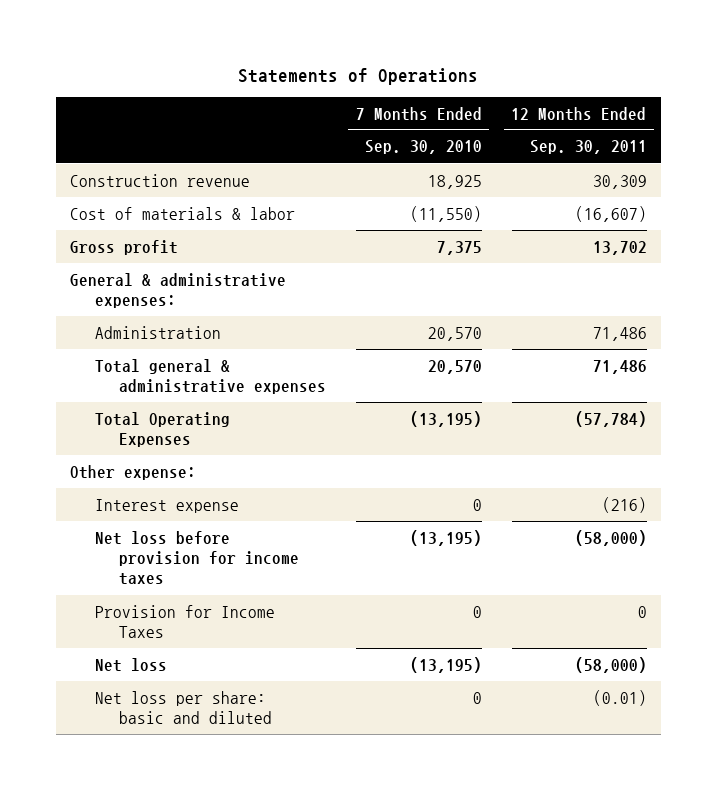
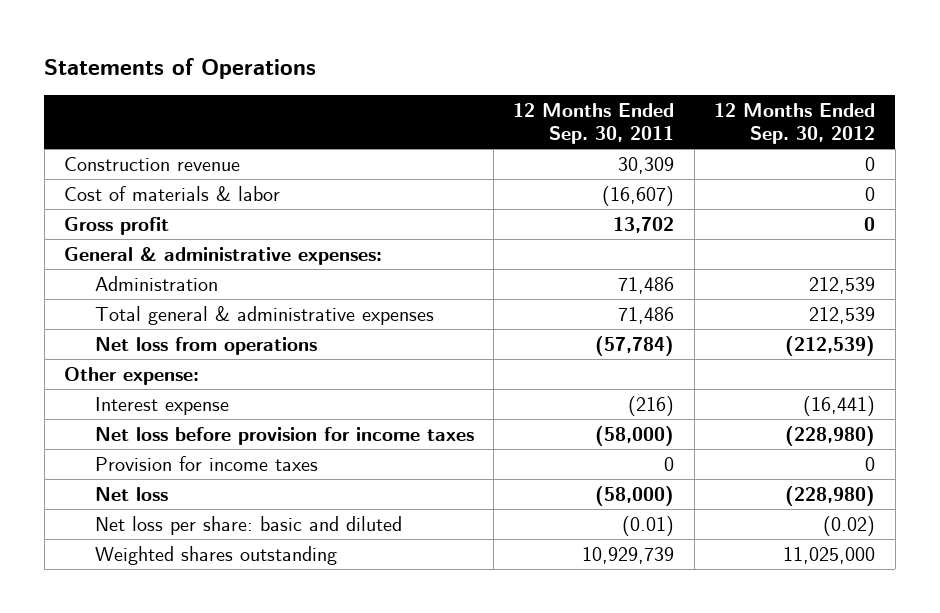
- | 7 Months Ended Sep. 30, 2010 | 12 Months Ended Sep. 30, 2011
+ | 12 Months Ended Sep. 30, 2011 | 12 Months Ended Sep. 30, 2012
- Total Operating Expenses | (13,195) | (57,784)
+ Net loss from operations | (57,784) | (212,539)
- Provision for Income Taxes | 0 | 0
+ Provision for income taxes | 0 | 0
+ Weighted shares outstanding | 10,929,739 | 11,025,000

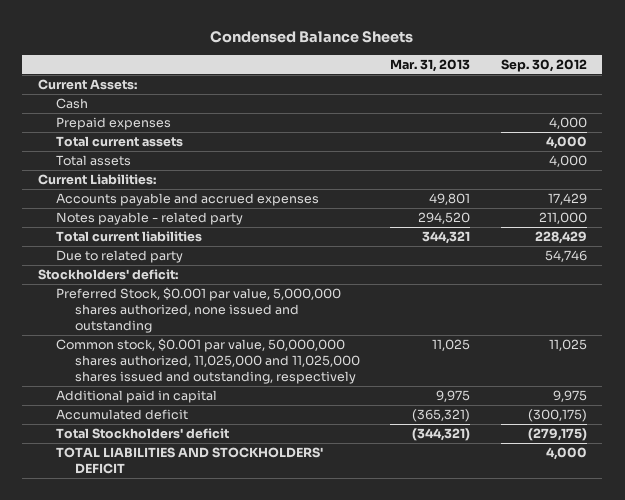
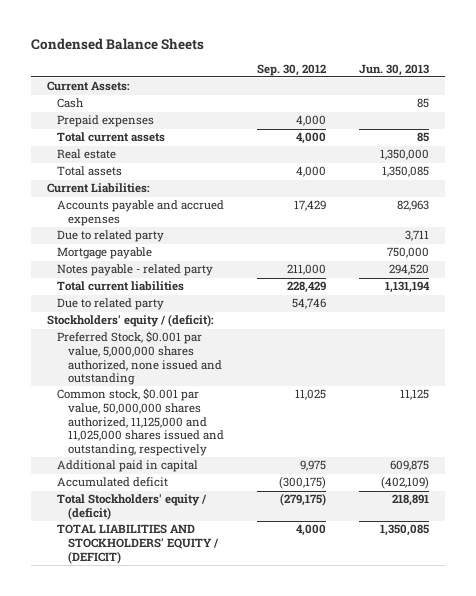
- | Mar. 31, 2013 | Sep. 30, 2012
+ | Sep. 30, 2012 | Jun. 30, 2013
+ Real estate | | 1,350,000
+ Due to related party | | 3,711
+ Mortgage payable | | 750,000
- Stockholders' deficit:
+ Stockholders' equity / (deficit):
- Common stock, $0.001 par value, 50,000,000 shares authorized, 11,025,000 and 11,025,000 shares issued and outstanding, respectively | 11,025 | 11,025
+ Common stock, $0.001 par value, 50,000,000 shares authorized, 11,125,000 and 11,025,000 shares issued and outstanding, respectively | 11,025 | 11,125
- Total Stockholders' deficit | (344,321) | (279,175)
- TOTAL LIABILITIES AND STOCKHOLDERS' DEFICIT | | 4,000
+ Total Stockholders' equity / (deficit) | (279,175) | 218,891
+ TOTAL LIABILITIES AND STOCKHOLDERS' EQUITY / (DEFICIT) | 4,000 | 1,350,085

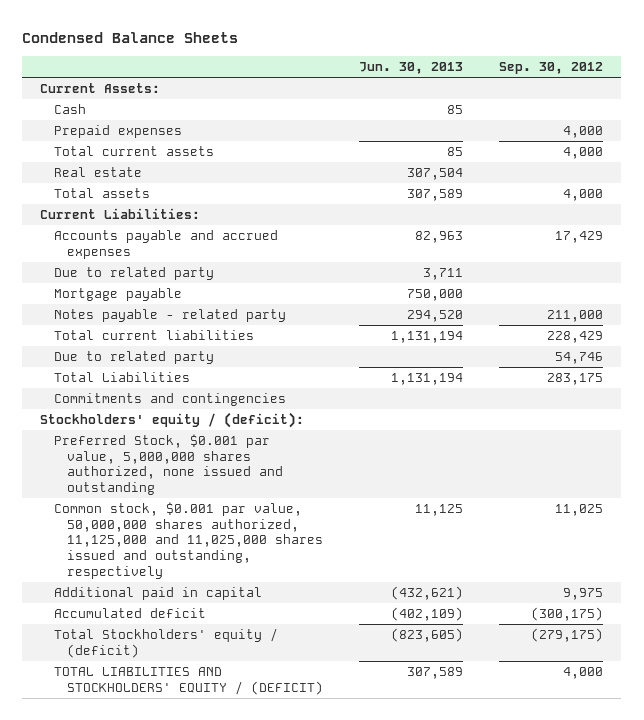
- | Sep. 30, 2012 | Jun. 30, 2013
+ | Jun. 30, 2013 | Sep. 30, 2012
- Real estate | | 1,350,000
- Total assets | 4,000 | 1,350,085
+ Real estate | 307,504 |
+ Total assets | 307,589 | 4,000
+ Total Liabilities | 1,131,194 | 283,175
+ Commitments and contingencies
- Additional paid in capital | 9,975 | 609,875
+ Additional paid in capital | (432,621) | 9,975
- Total Stockholders' equity / (deficit) | (279,175) | 218,891
- TOTAL LIABILITIES AND STOCKHOLDERS' EQUITY / (DEFICIT) | 4,000 | 1,350,085
+ Total Stockholders' equity / (deficit) | (823,605) | (279,175)
+ TOTAL LIABILITIES AND STOCKHOLDERS' EQUITY / (DEFICIT) | 307,589 | 4,000

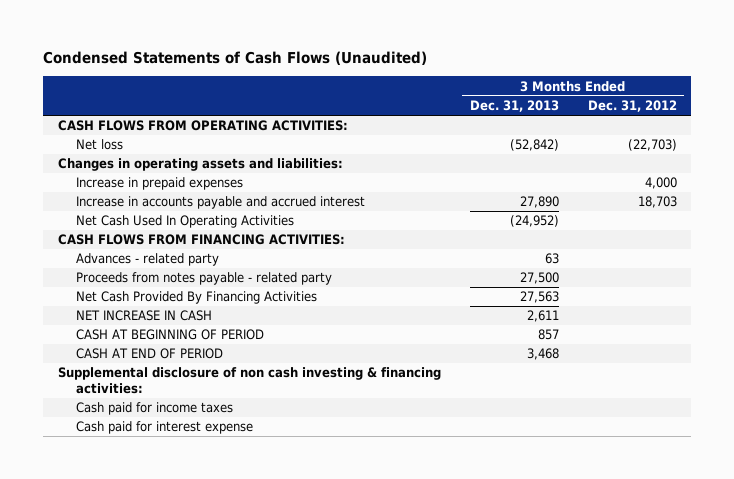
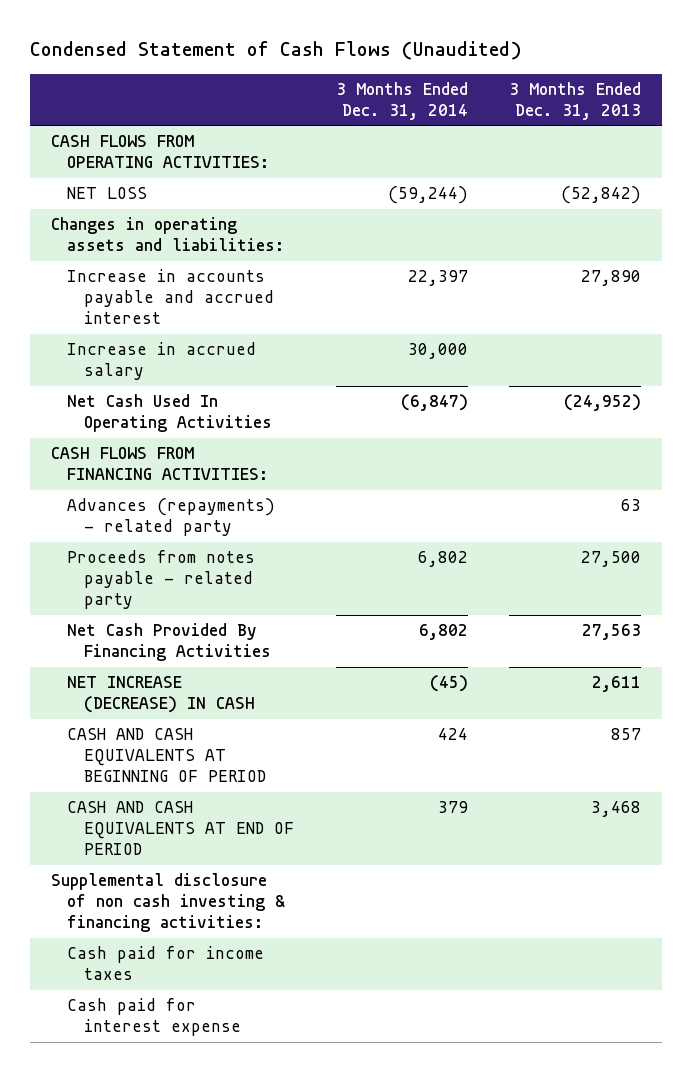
- Condensed Statements of Cash Flows (Unaudited)
+ Condensed Statement of Cash Flows (Unaudited)
- | 3 Months Ended Dec. 31, 2013 | 3 Months Ended Dec. 31, 2012
+ | 3 Months Ended Dec. 31, 2014 | 3 Months Ended Dec. 31, 2013
- Net loss | (52,842) | (22,703)
+ NET LOSS | (59,244) | (52,842)
- Increase in prepaid expenses | | 4,000
+ Increase in accrued salary | 30,000 |
- Advances - related party | 63 |
+ Advances (repayments) - related party | | 63
- NET INCREASE IN CASH | 2,611 |
- CASH AT BEGINNING OF PERIOD | 857 |
- CASH AT END OF PERIOD | 3,468 |
+ NET INCREASE (DECREASE) IN CASH | (45) | 2,611
+ CASH AND CASH EQUIVALENTS AT BEGINNING OF PERIOD | 424 | 857
+ CASH AND CASH EQUIVALENTS AT END OF PERIOD | 379 | 3,468

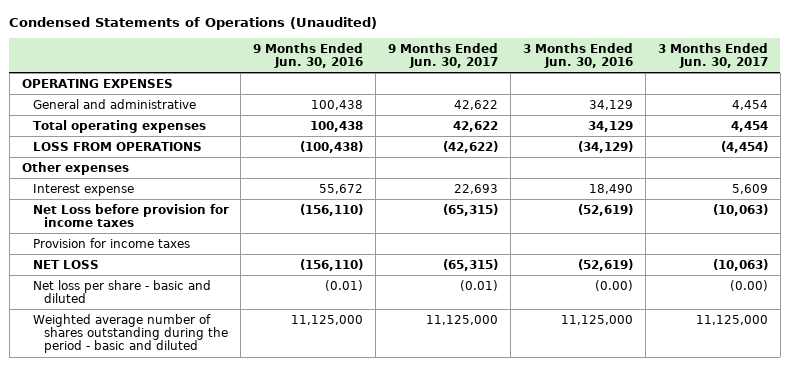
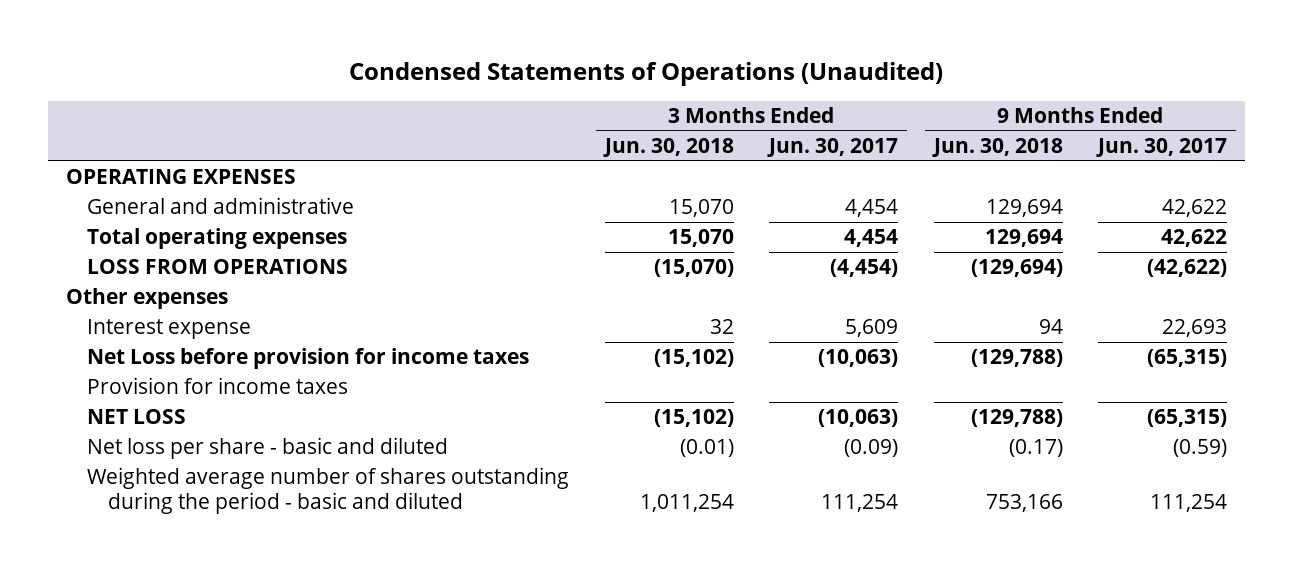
- | 9 Months Ended Jun. 30, 2016 | 9 Months Ended Jun. 30, 2017 | 3 Months Ended Jun. 30, 2016 | 3 Months Ended Jun. 30, 2017
+ | 3 Months Ended Jun. 30, 2018 | 3 Months Ended Jun. 30, 2017 | 9 Months Ended Jun. 30, 2018 | 9 Months Ended Jun. 30, 2017
- Net loss per share - basic and diluted | (0.01) | (0.01) | (0.00) | (0.00)
- Weighted average number of shares outstanding during the period - basic and diluted | 11,125,000 | 11,125,000 | 11,125,000 | 11,125,000
+ Net loss per share - basic and diluted | (0.01) | (0.09) | (0.17) | (0.59)
+ Weighted average number of shares outstanding during the period - basic and diluted | 1,011,254 | 111,254 | 753,166 | 111,254

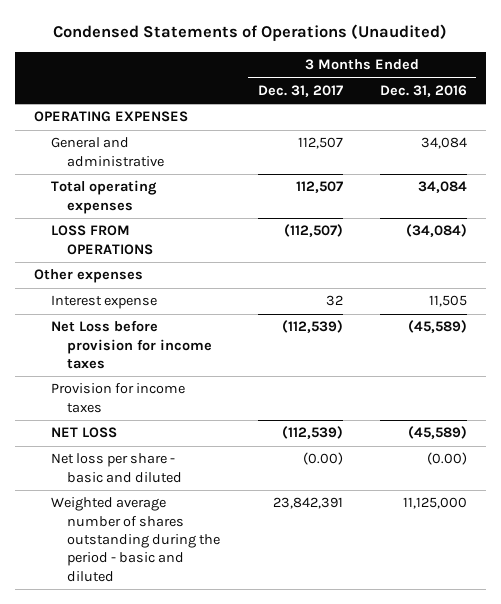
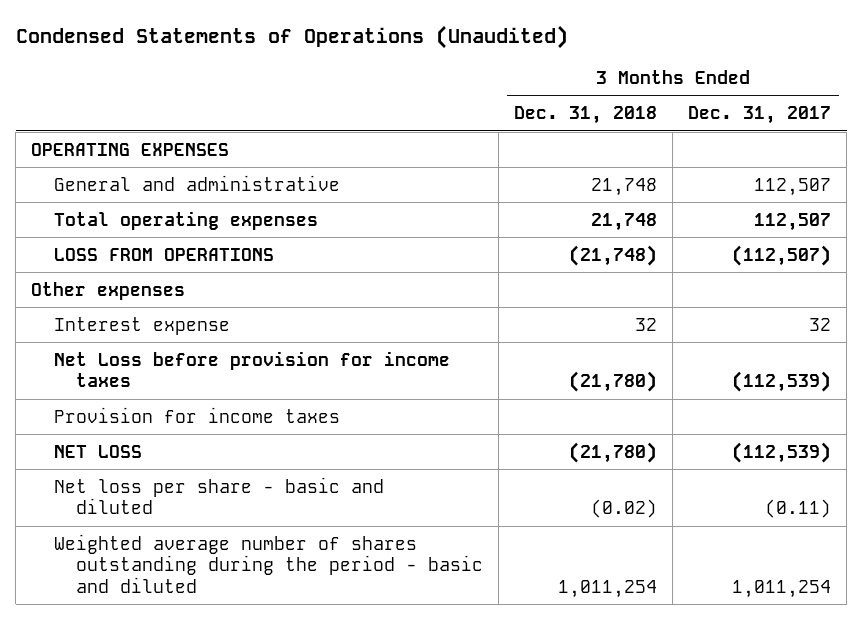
- | 3 Months Ended Dec. 31, 2017 | 3 Months Ended Dec. 31, 2016
+ | 3 Months Ended Dec. 31, 2018 | 3 Months Ended Dec. 31, 2017
- Net loss per share - basic and diluted | (0.00) | (0.00)
- Weighted average number of shares outstanding during the period - basic and diluted | 23,842,391 | 11,125,000
+ Net loss per share - basic and diluted | (0.02) | (0.11)
+ Weighted average number of shares outstanding during the period - basic and diluted | 1,011,254 | 1,011,254

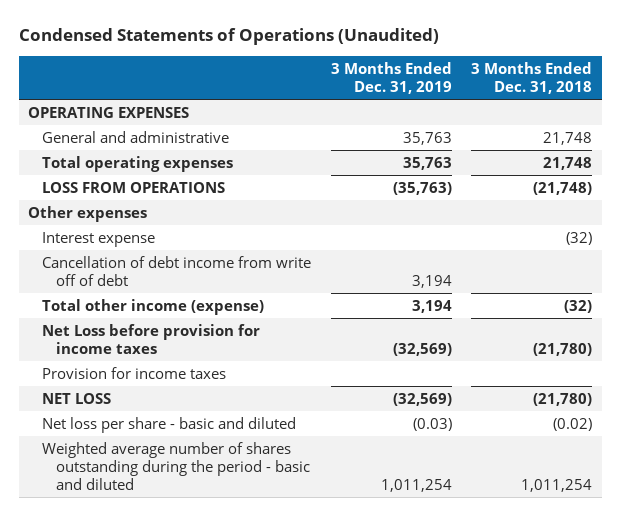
- | 3 Months Ended Dec. 31, 2018 | 3 Months Ended Dec. 31, 2017
+ | 3 Months Ended Dec. 31, 2019 | 3 Months Ended Dec. 31, 2018
- Interest expense | 32 | 32
+ Interest expense | | (32)
+ Cancellation of debt income from write off of debt | 3,194 |
+ Total other income (expense) | 3,194 | (32)

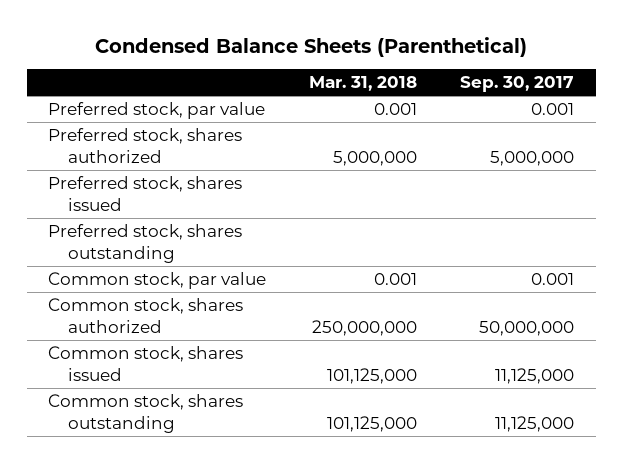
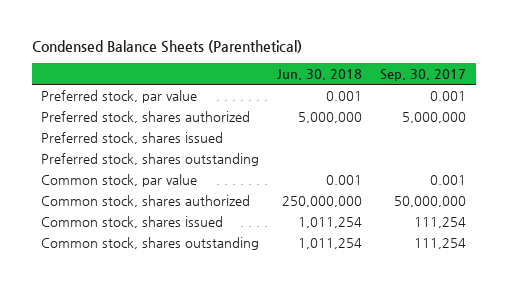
- | Mar. 31, 2018 | Sep. 30, 2017
+ | Jun. 30, 2018 | Sep. 30, 2017
- Common stock, shares issued | 101,125,000 | 11,125,000
- Common stock, shares outstanding | 101,125,000 | 11,125,000
+ Common stock, shares issued | 1,011,254 | 111,254
+ Common stock, shares outstanding | 1,011,254 | 111,254

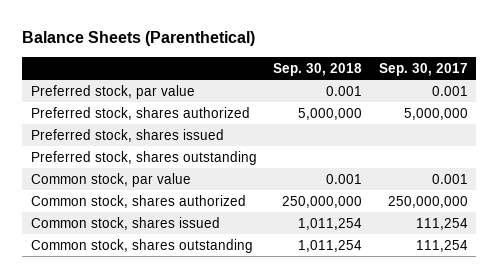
- Condensed Balance Sheets (Parenthetical)
+ Balance Sheets (Parenthetical)
- | Jun. 30, 2018 | Sep. 30, 2017
+ | Sep. 30, 2018 | Sep. 30, 2017
- Common stock, shares authorized | 250,000,000 | 50,000,000
+ Common stock, shares authorized | 250,000,000 | 250,000,000

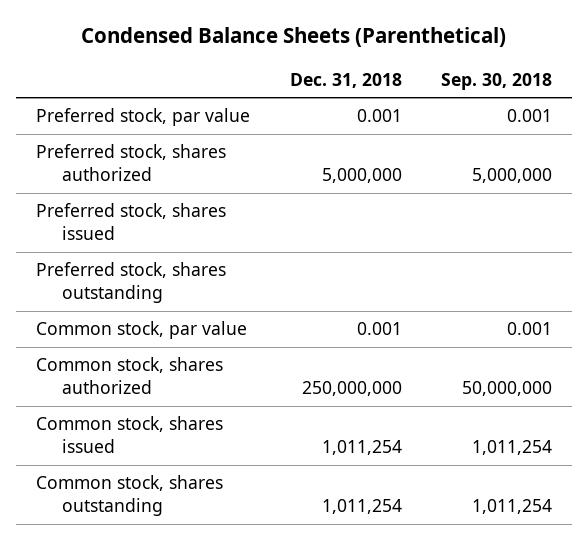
- Balance Sheets (Parenthetical)
+ Condensed Balance Sheets (Parenthetical)
- | Sep. 30, 2018 | Sep. 30, 2017
+ | Dec. 31, 2018 | Sep. 30, 2018
- Common stock, shares authorized | 250,000,000 | 250,000,000
+ Common stock, shares authorized | 250,000,000 | 50,000,000

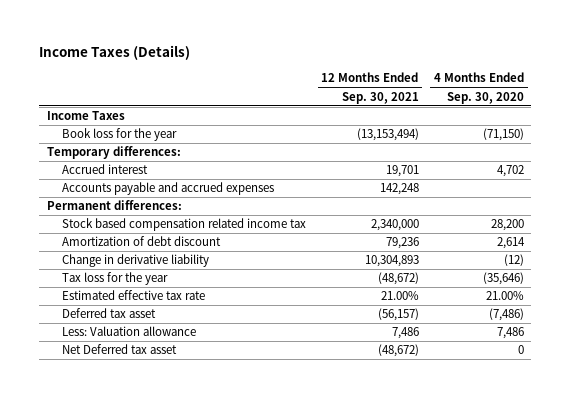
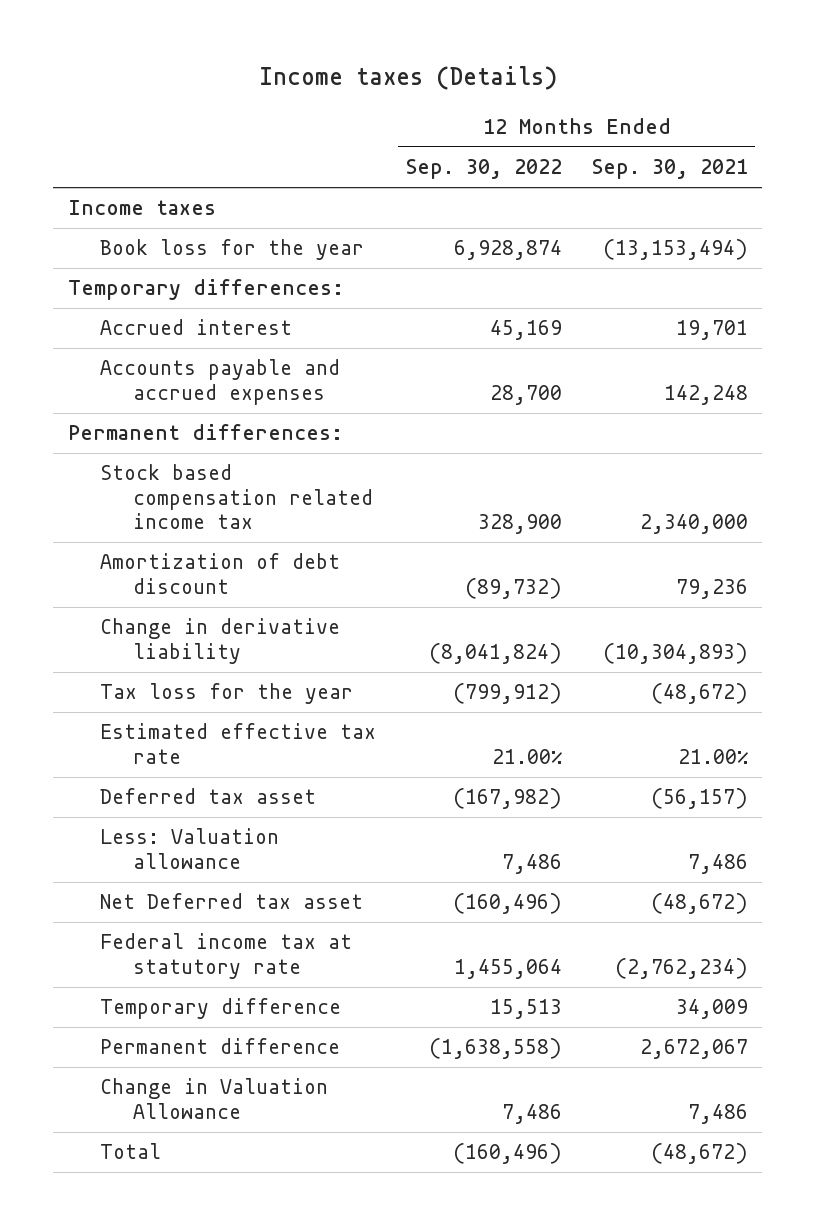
- Income Taxes (Details)
+ Income taxes (Details)
- | 12 Months Ended Sep. 30, 2021 | 4 Months Ended Sep. 30, 2020
+ | 12 Months Ended Sep. 30, 2022 | 12 Months Ended Sep. 30, 2021
- Income Taxes
+ Income taxes
- Change in derivative liability | 10,304,893 | (12)
+ Change in derivative liability | (8,041,824) | (10,304,893)
+ Federal income tax at statutory rate | 1,455,064 | (2,762,234)
+ Temporary difference | 15,513 | 34,009
+ Permanent difference | (1,638,558) | 2,672,067
+ Change in Valuation Allowance | 7,486 | 7,486
+ Total | (160,496) | (48,672)

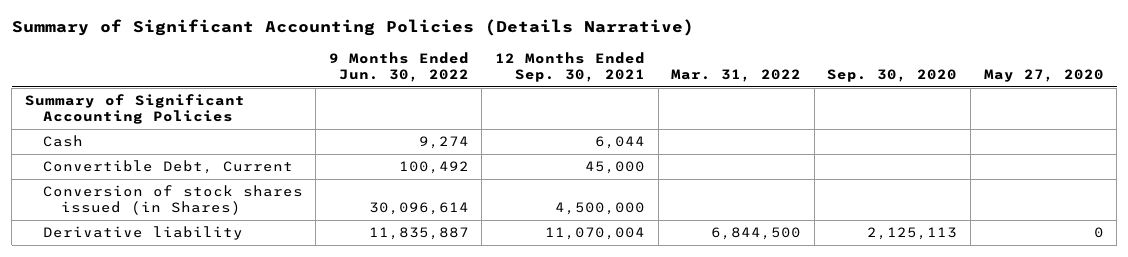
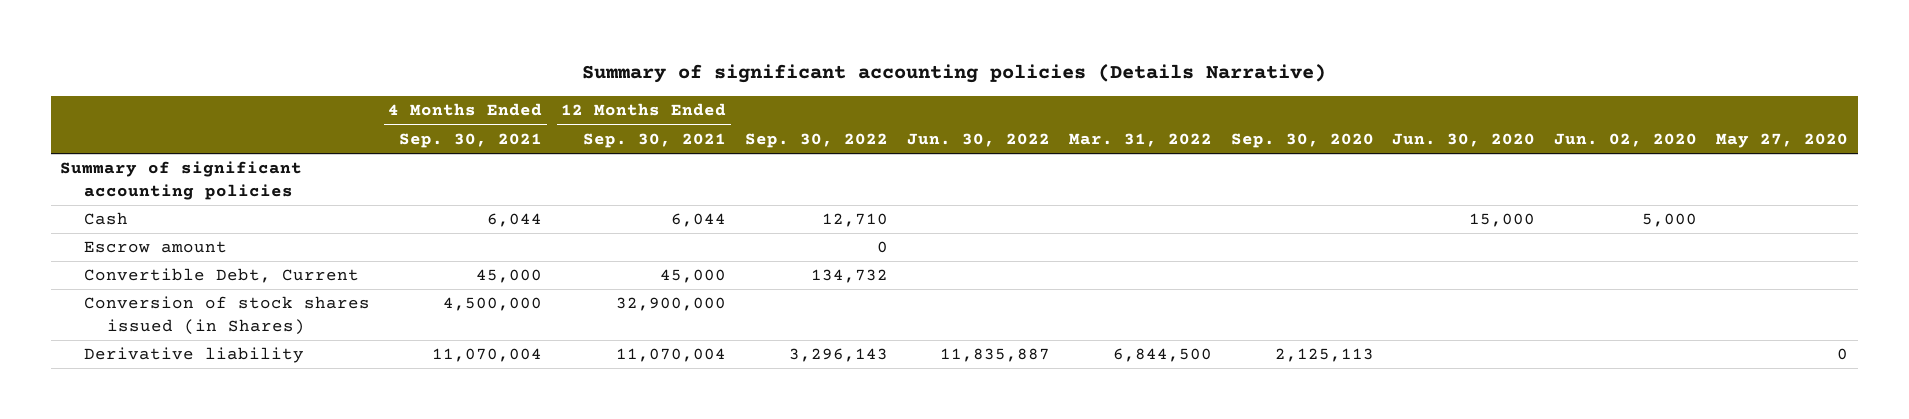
- Summary of Significant Accounting Policies (Details Narrative)
+ Summary of significant accounting policies (Details Narrative)
- | 9 Months Ended Jun. 30, 2022 | 12 Months Ended Sep. 30, 2021 | Mar. 31, 2022 | Sep. 30, 2020 | May 27, 2020
+ | 4 Months Ended Sep. 30, 2021 | 12 Months Ended Sep. 30, 2021 | Sep. 30, 2022 | Jun. 30, 2022 | Mar. 31, 2022 | Sep. 30, 2020 | Jun. 30, 2020 | Jun. 02, 2020 | May 27, 2020
- Summary of Significant Accounting Policies
+ Summary of significant accounting policies
+ Escrow amount | | | 0 | | | | | |
- Conversion of stock shares issued (in Shares) | 30,096,614 | 4,500,000 | | |
+ Conversion of stock shares issued (in Shares) | 4,500,000 | 32,900,000 | | | | | | |

